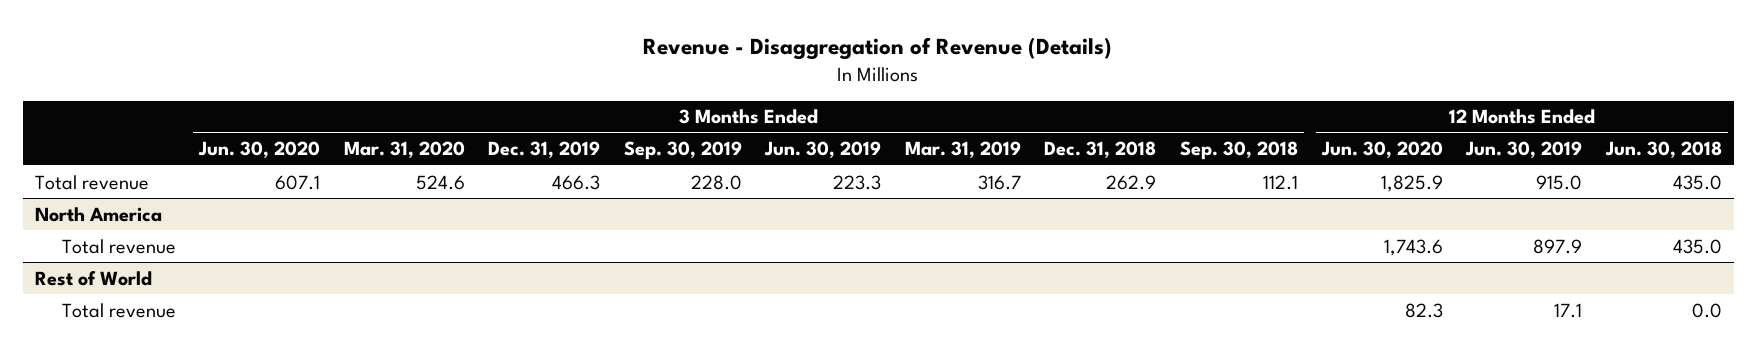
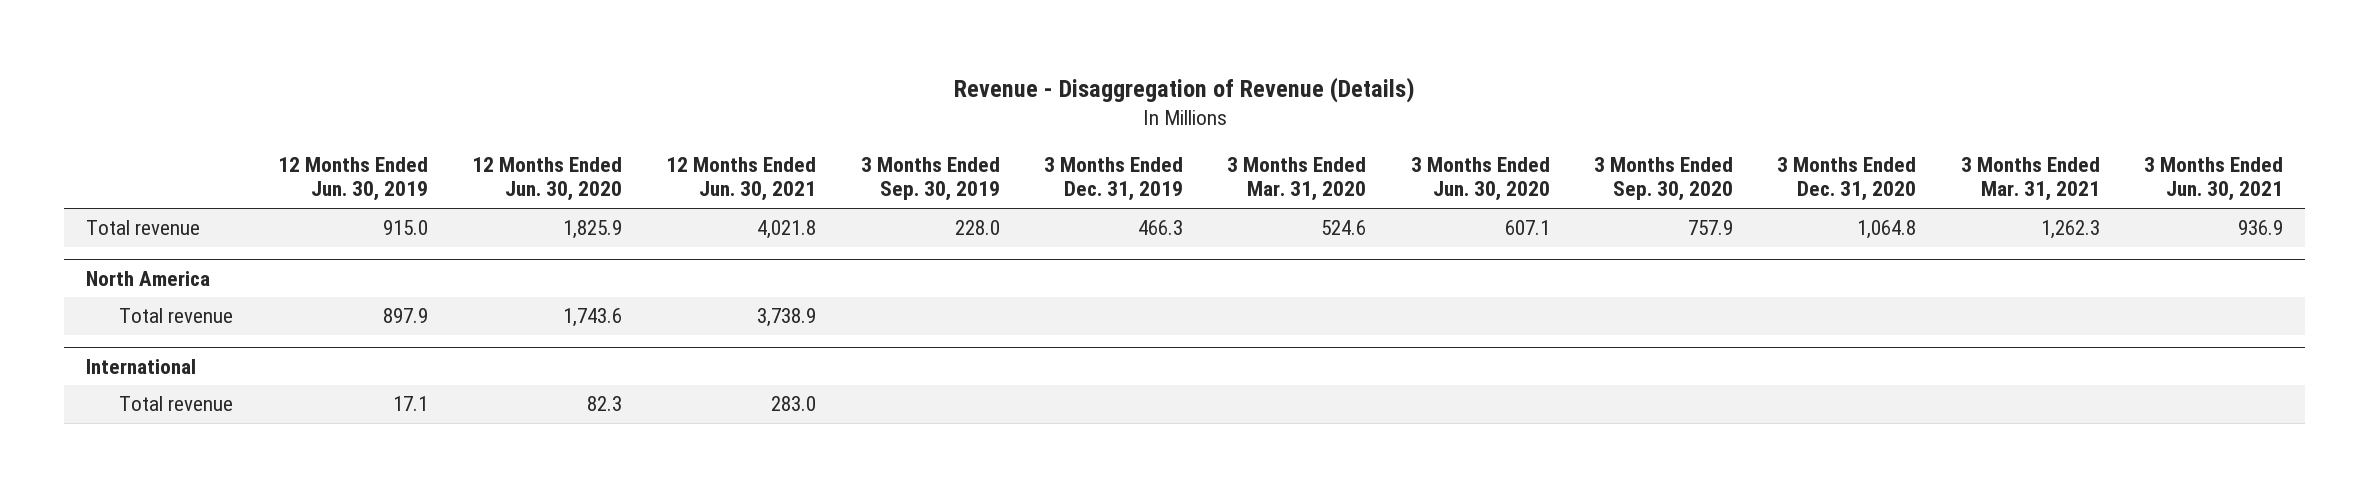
- | 3 Months Ended Jun. 30, 2020 | 3 Months Ended Mar. 31, 2020 | 3 Months Ended Dec. 31, 2019 | 3 Months Ended Sep. 30, 2019 | 3 Months Ended Jun. 30, 2019 | 3 Months Ended Mar. 31, 2019 | 3 Months Ended Dec. 31, 2018 | 3 Months Ended Sep. 30, 2018 | 12 Months Ended Jun. 30, 2020 | 12 Months Ended Jun. 30, 2019 | 12 Months Ended Jun. 30, 2018
+ | 12 Months Ended Jun. 30, 2019 | 12 Months Ended Jun. 30, 2020 | 12 Months Ended Jun. 30, 2021 | 3 Months Ended Sep. 30, 2019 | 3 Months Ended Dec. 31, 2019 | 3 Months Ended Mar. 31, 2020 | 3 Months Ended Jun. 30, 2020 | 3 Months Ended Sep. 30, 2020 | 3 Months Ended Dec. 31, 2020 | 3 Months Ended Mar. 31, 2021 | 3 Months Ended Jun. 30, 2021
- Rest of World
+ International

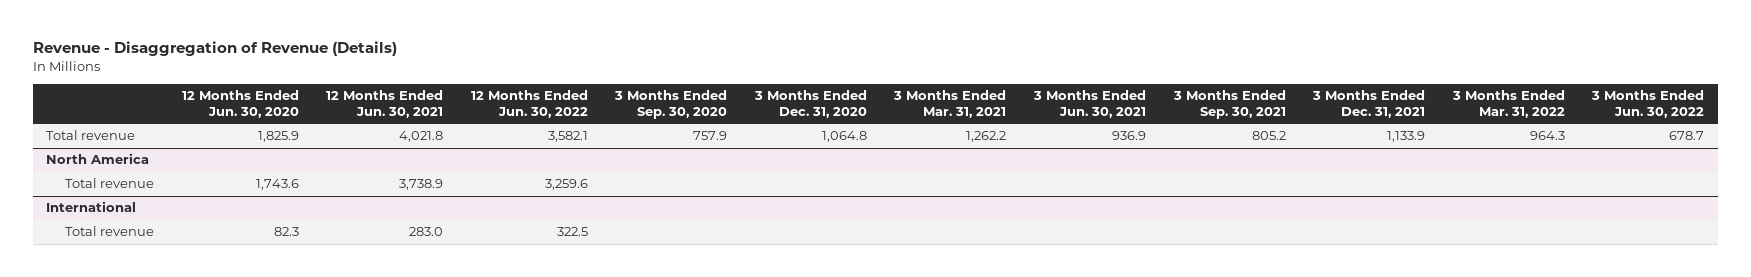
- | 12 Months Ended Jun. 30, 2019 | 12 Months Ended Jun. 30, 2020 | 12 Months Ended Jun. 30, 2021 | 3 Months Ended Sep. 30, 2019 | 3 Months Ended Dec. 31, 2019 | 3 Months Ended Mar. 31, 2020 | 3 Months Ended Jun. 30, 2020 | 3 Months Ended Sep. 30, 2020 | 3 Months Ended Dec. 31, 2020 | 3 Months Ended Mar. 31, 2021 | 3 Months Ended Jun. 30, 2021
+ | 12 Months Ended Jun. 30, 2020 | 12 Months Ended Jun. 30, 2021 | 12 Months Ended Jun. 30, 2022 | 3 Months Ended Sep. 30, 2020 | 3 Months Ended Dec. 31, 2020 | 3 Months Ended Mar. 31, 2021 | 3 Months Ended Jun. 30, 2021 | 3 Months Ended Sep. 30, 2021 | 3 Months Ended Dec. 31, 2021 | 3 Months Ended Mar. 31, 2022 | 3 Months Ended Jun. 30, 2022
- Total revenue | 915.0 | 1,825.9 | 4,021.8 | 228.0 | 466.3 | 524.6 | 607.1 | 757.9 | 1,064.8 | 1,262.3 | 936.9
+ Total revenue | 1,825.9 | 4,021.8 | 3,582.1 | 757.9 | 1,064.8 | 1,262.2 | 936.9 | 805.2 | 1,133.9 | 964.3 | 678.7

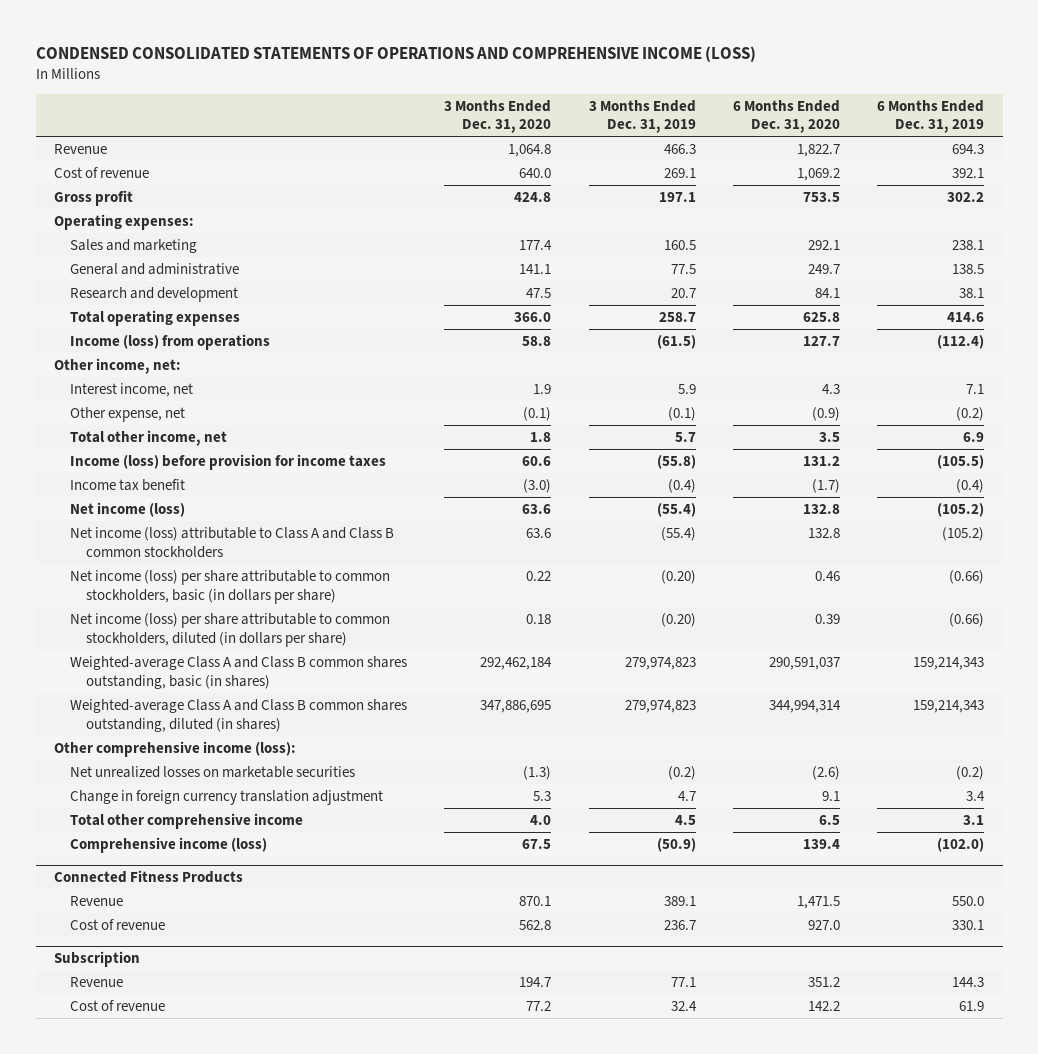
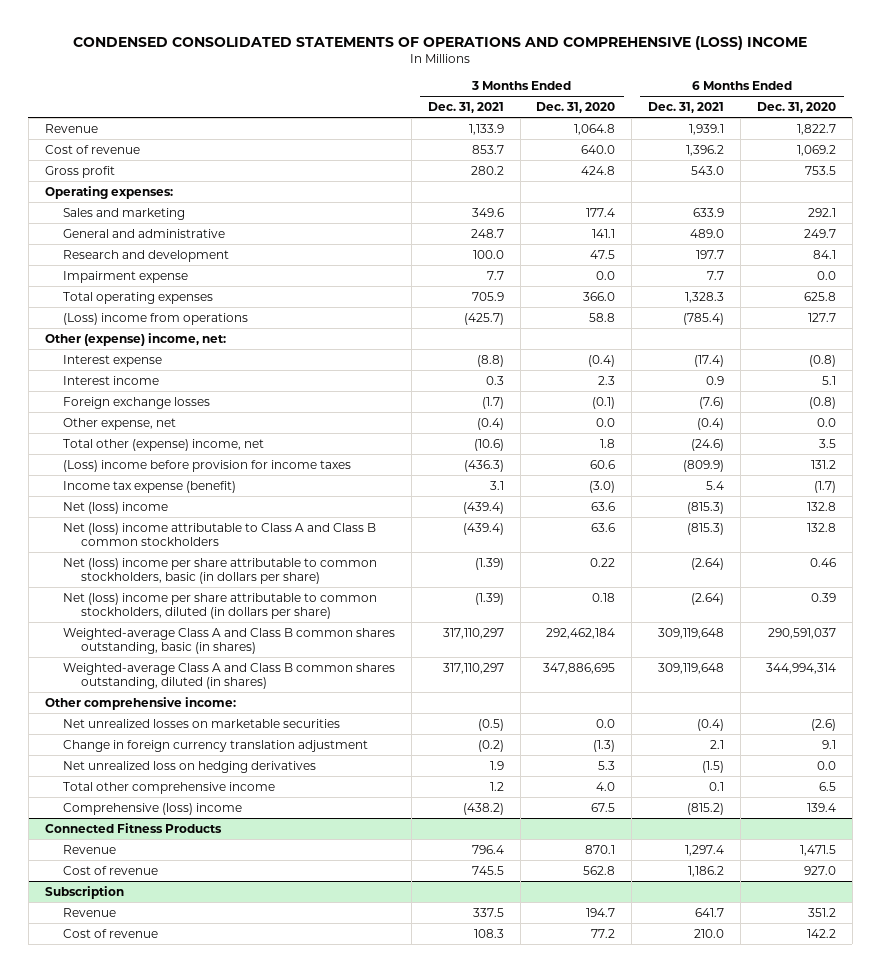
- CONDENSED CONSOLIDATED STATEMENTS OF OPERATIONS AND COMPREHENSIVE INCOME (LOSS)
+ CONDENSED CONSOLIDATED STATEMENTS OF OPERATIONS AND COMPREHENSIVE (LOSS) INCOME
- | 3 Months Ended Dec. 31, 2020 | 3 Months Ended Dec. 31, 2019 | 6 Months Ended Dec. 31, 2020 | 6 Months Ended Dec. 31, 2019
+ | 3 Months Ended Dec. 31, 2021 | 3 Months Ended Dec. 31, 2020 | 6 Months Ended Dec. 31, 2021 | 6 Months Ended Dec. 31, 2020
+ Impairment expense | 7.7 | 0.0 | 7.7 | 0.0
- Income (loss) from operations | 58.8 | (61.5) | 127.7 | (112.4)
- Other income, net:
- Interest income, net | 1.9 | 5.9 | 4.3 | 7.1
- Other expense, net | (0.1) | (0.1) | (0.9) | (0.2)
- Total other income, net | 1.8 | 5.7 | 3.5 | 6.9
- Income (loss) before provision for income taxes | 60.6 | (55.8) | 131.2 | (105.5)
- Income tax benefit | (3.0) | (0.4) | (1.7) | (0.4)
- Net income (loss) | 63.6 | (55.4) | 132.8 | (105.2)
- Net income (loss) attributable to Class A and Class B common stockholders | 63.6 | (55.4) | 132.8 | (105.2)
- Net income (loss) per share attributable to common stockholders, basic (in dollars per share) | 0.22 | (0.20) | 0.46 | (0.66)
- Net income (loss) per share attributable to common stockholders, diluted (in dollars per share) | 0.18 | (0.20) | 0.39 | (0.66)
+ (Loss) income from operations | (425.7) | 58.8 | (785.4) | 127.7
+ Other (expense) income, net:
+ Interest expense | (8.8) | (0.4) | (17.4) | (0.8)
+ Interest income | 0.3 | 2.3 | 0.9 | 5.1
+ Foreign exchange losses | (1.7) | (0.1) | (7.6) | (0.8)
+ Other expense, net | (0.4) | 0.0 | (0.4) | 0.0
+ Total other (expense) income, net | (10.6) | 1.8 | (24.6) | 3.5
+ (Loss) income before provision for income taxes | (436.3) | 60.6 | (809.9) | 131.2
+ Income tax expense (benefit) | 3.1 | (3.0) | 5.4 | (1.7)
+ Net (loss) income | (439.4) | 63.6 | (815.3) | 132.8
+ Net (loss) income attributable to Class A and Class B common stockholders | (439.4) | 63.6 | (815.3) | 132.8
+ Net (loss) income per share attributable to common stockholders, basic (in dollars per share) | (1.39) | 0.22 | (2.64) | 0.46
+ Net (loss) income per share attributable to common stockholders, diluted (in dollars per share) | (1.39) | 0.18 | (2.64) | 0.39
- Other comprehensive income (loss):
- Net unrealized losses on marketable securities | (1.3) | (0.2) | (2.6) | (0.2)
- Change in foreign currency translation adjustment | 5.3 | 4.7 | 9.1 | 3.4
+ Other comprehensive income:
+ Net unrealized losses on marketable securities | (0.5) | 0.0 | (0.4) | (2.6)
+ Change in foreign currency translation adjustment | (0.2) | (1.3) | 2.1 | 9.1
+ Net unrealized loss on hedging derivatives | 1.9 | 5.3 | (1.5) | 0.0
- Comprehensive income (loss) | 67.5 | (50.9) | 139.4 | (102.0)
+ Comprehensive (loss) income | (438.2) | 67.5 | (815.2) | 139.4

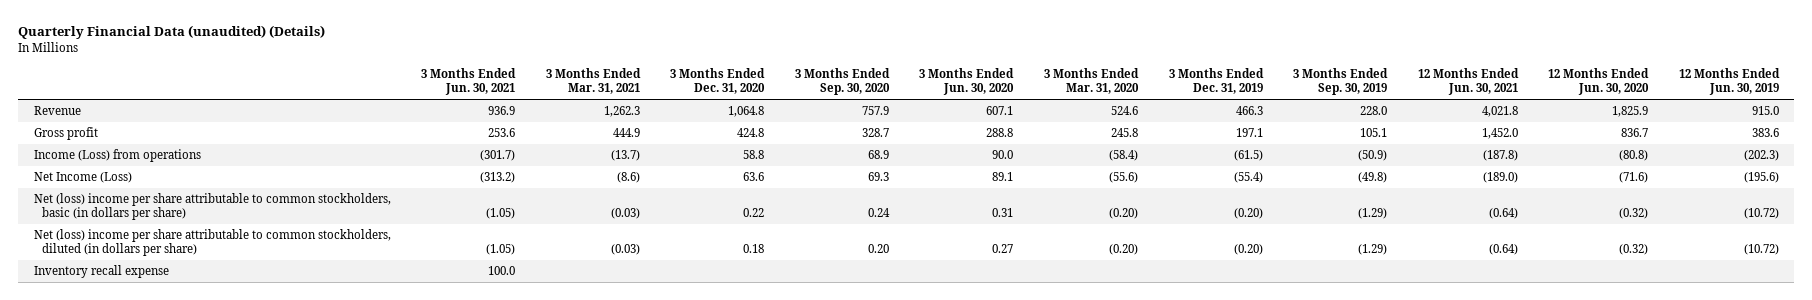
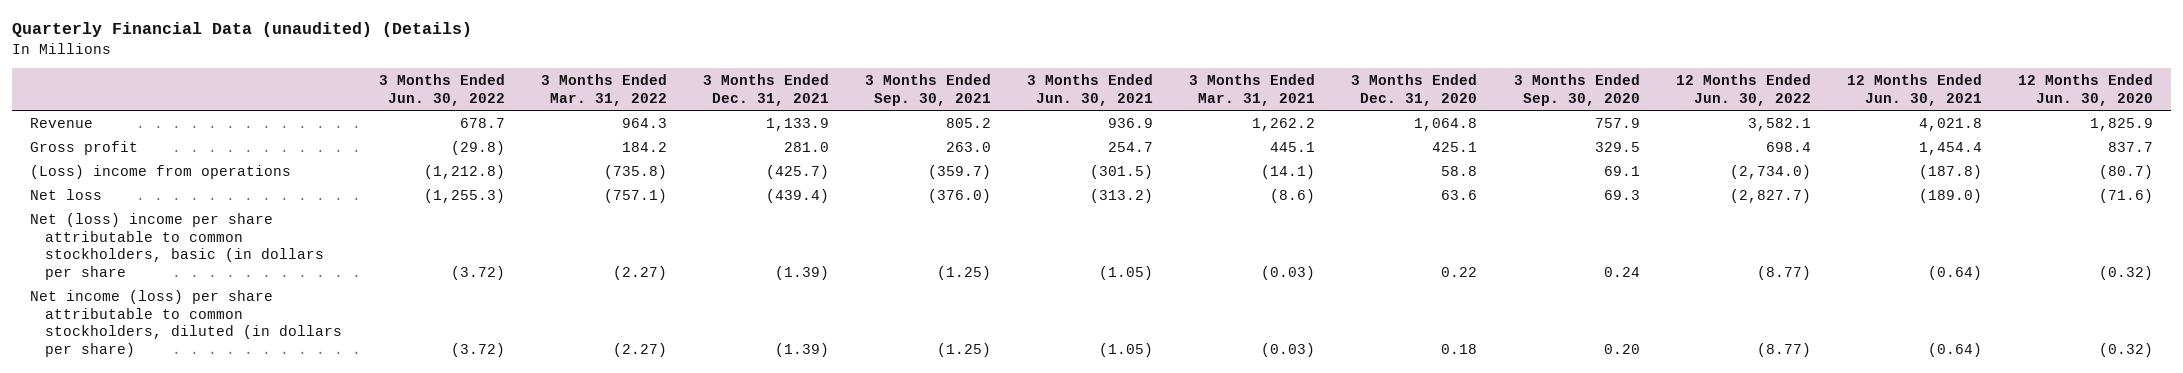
- | 3 Months Ended Jun. 30, 2021 | 3 Months Ended Mar. 31, 2021 | 3 Months Ended Dec. 31, 2020 | 3 Months Ended Sep. 30, 2020 | 3 Months Ended Jun. 30, 2020 | 3 Months Ended Mar. 31, 2020 | 3 Months Ended Dec. 31, 2019 | 3 Months Ended Sep. 30, 2019 | 12 Months Ended Jun. 30, 2021 | 12 Months Ended Jun. 30, 2020 | 12 Months Ended Jun. 30, 2019
+ | 3 Months Ended Jun. 30, 2022 | 3 Months Ended Mar. 31, 2022 | 3 Months Ended Dec. 31, 2021 | 3 Months Ended Sep. 30, 2021 | 3 Months Ended Jun. 30, 2021 | 3 Months Ended Mar. 31, 2021 | 3 Months Ended Dec. 31, 2020 | 3 Months Ended Sep. 30, 2020 | 12 Months Ended Jun. 30, 2022 | 12 Months Ended Jun. 30, 2021 | 12 Months Ended Jun. 30, 2020
- Revenue | 936.9 | 1,262.3 | 1,064.8 | 757.9 | 607.1 | 524.6 | 466.3 | 228.0 | 4,021.8 | 1,825.9 | 915.0
- Gross profit | 253.6 | 444.9 | 424.8 | 328.7 | 288.8 | 245.8 | 197.1 | 105.1 | 1,452.0 | 836.7 | 383.6
- Income (Loss) from operations | (301.7) | (13.7) | 58.8 | 68.9 | 90.0 | (58.4) | (61.5) | (50.9) | (187.8) | (80.8) | (202.3)
- Net Income (Loss) | (313.2) | (8.6) | 63.6 | 69.3 | 89.1 | (55.6) | (55.4) | (49.8) | (189.0) | (71.6) | (195.6)
- Net (loss) income per share attributable to common stockholders, basic (in dollars per share) | (1.05) | (0.03) | 0.22 | 0.24 | 0.31 | (0.20) | (0.20) | (1.29) | (0.64) | (0.32) | (10.72)
- Net (loss) income per share attributable to common stockholders, diluted (in dollars per share) | (1.05) | (0.03) | 0.18 | 0.20 | 0.27 | (0.20) | (0.20) | (1.29) | (0.64) | (0.32) | (10.72)
- Inventory recall expense | 100.0 | | | | | | | | | |
+ Revenue | 678.7 | 964.3 | 1,133.9 | 805.2 | 936.9 | 1,262.2 | 1,064.8 | 757.9 | 3,582.1 | 4,021.8 | 1,825.9
+ Gross profit | (29.8) | 184.2 | 281.0 | 263.0 | 254.7 | 445.1 | 425.1 | 329.5 | 698.4 | 1,454.4 | 837.7
+ (Loss) income from operations | (1,212.8) | (735.8) | (425.7) | (359.7) | (301.5) | (14.1) | 58.8 | 69.1 | (2,734.0) | (187.8) | (80.7)
+ Net loss | (1,255.3) | (757.1) | (439.4) | (376.0) | (313.2) | (8.6) | 63.6 | 69.3 | (2,827.7) | (189.0) | (71.6)
+ Net (loss) income per share attributable to common stockholders, basic (in dollars per share | (3.72) | (2.27) | (1.39) | (1.25) | (1.05) | (0.03) | 0.22 | 0.24 | (8.77) | (0.64) | (0.32)
+ Net income (loss) per share attributable to common stockholders, diluted (in dollars per share) | (3.72) | (2.27) | (1.39) | (1.25) | (1.05) | (0.03) | 0.18 | 0.20 | (8.77) | (0.64) | (0.32)

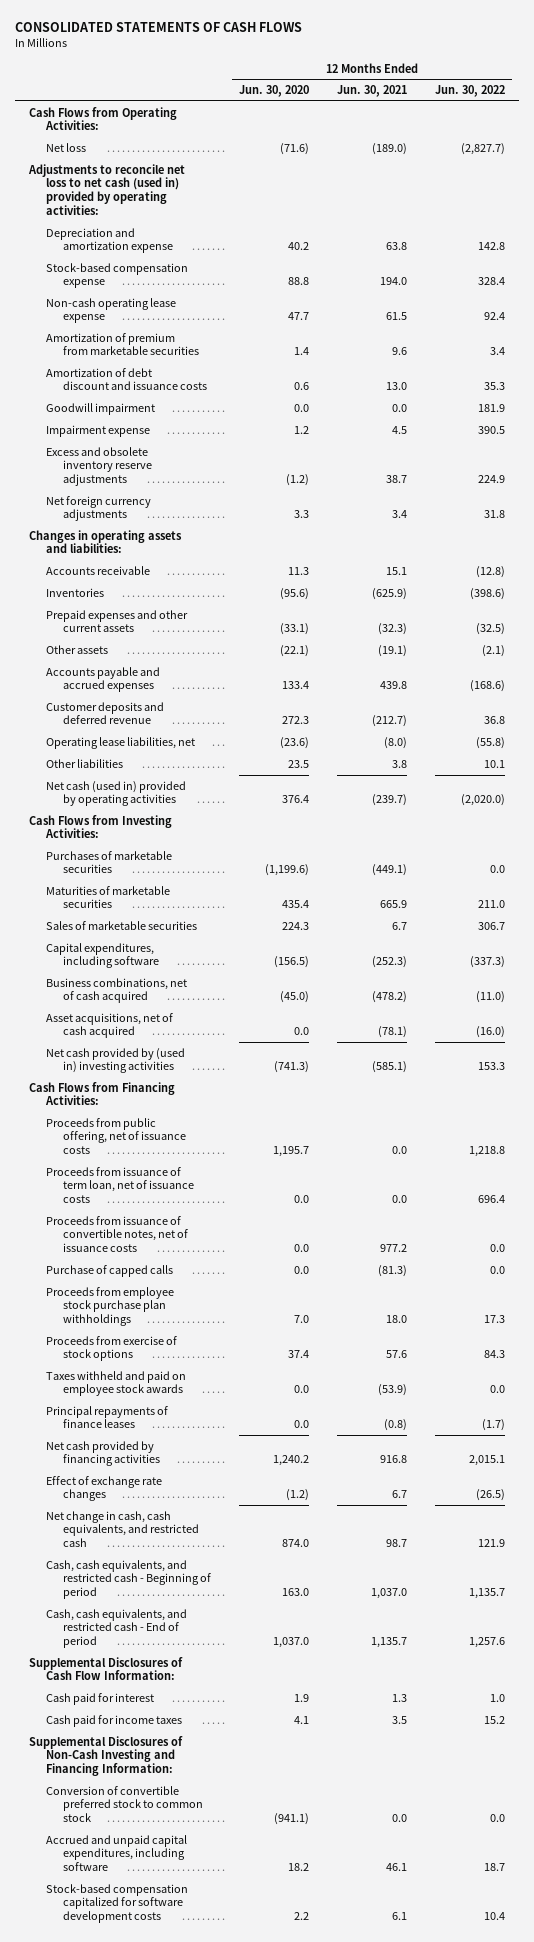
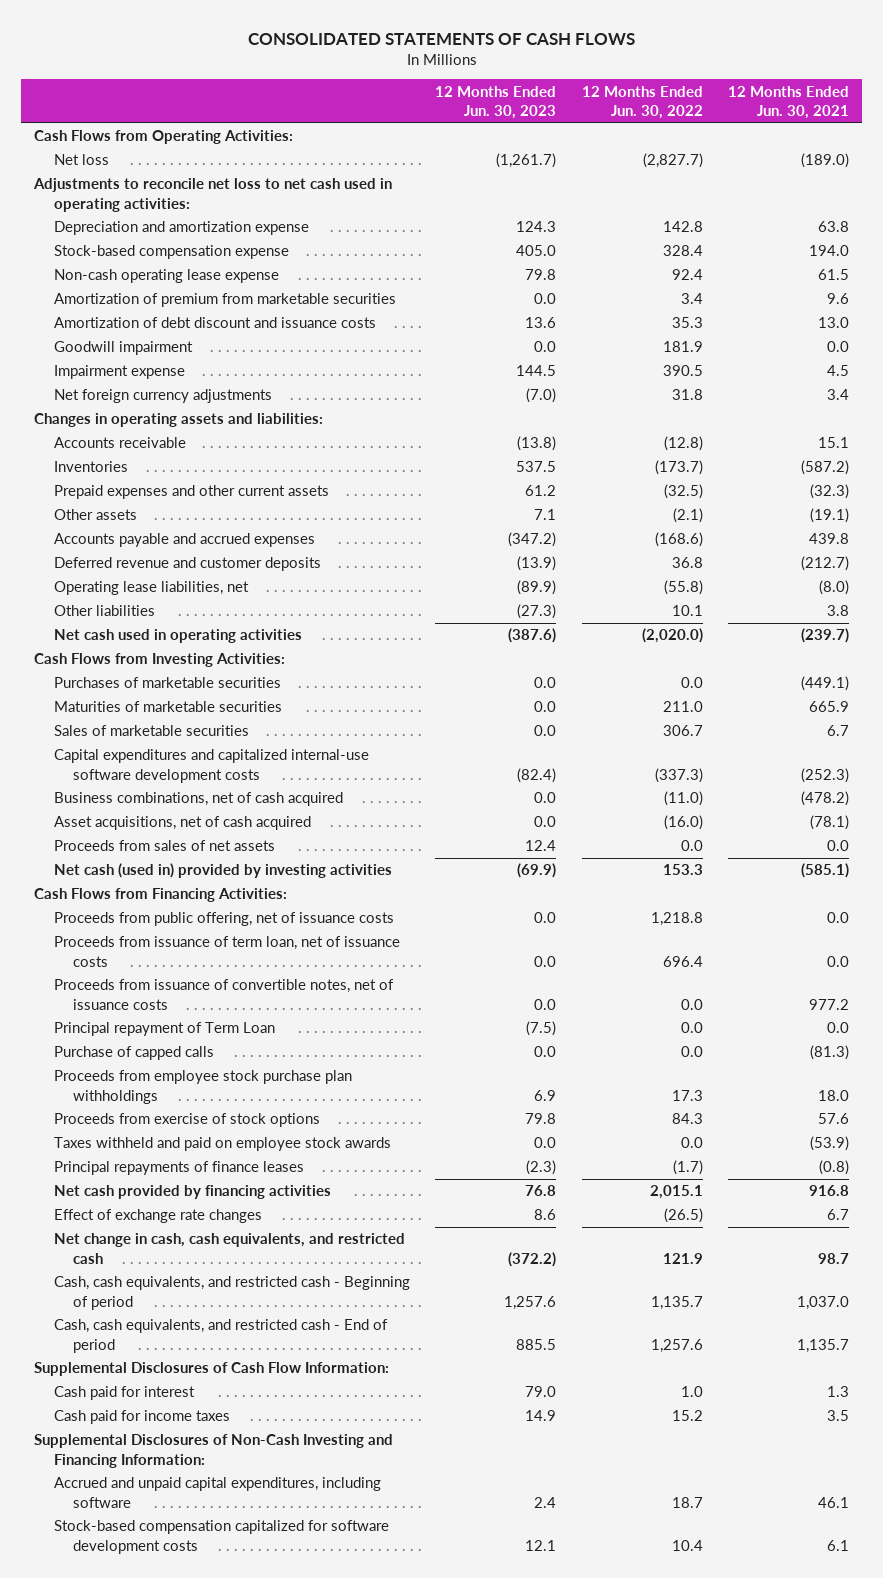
- | 12 Months Ended Jun. 30, 2020 | 12 Months Ended Jun. 30, 2021 | 12 Months Ended Jun. 30, 2022
+ | 12 Months Ended Jun. 30, 2023 | 12 Months Ended Jun. 30, 2022 | 12 Months Ended Jun. 30, 2021
- Adjustments to reconcile net loss to net cash (used in) provided by operating activities:
+ Adjustments to reconcile net loss to net cash used in operating activities:
- Excess and obsolete inventory reserve adjustments | (1.2) | 38.7 | 224.9
- Inventories | (95.6) | (625.9) | (398.6)
+ Inventories | 537.5 | (173.7) | (587.2)
- Customer deposits and deferred revenue | 272.3 | (212.7) | 36.8
+ Deferred revenue and customer deposits | (13.9) | 36.8 | (212.7)
- Net cash (used in) provided by operating activities | 376.4 | (239.7) | (2,020.0)
+ Net cash used in operating activities | (387.6) | (2,020.0) | (239.7)
- Capital expenditures, including software | (156.5) | (252.3) | (337.3)
+ Capital expenditures and capitalized internal-use software development costs | (82.4) | (337.3) | (252.3)
- Net cash provided by (used in) investing activities | (741.3) | (585.1) | 153.3
+ Proceeds from sales of net assets | 12.4 | 0.0 | 0.0
+ Net cash (used in) provided by investing activities | (69.9) | 153.3 | (585.1)
+ Principal repayment of Term Loan | (7.5) | 0.0 | 0.0
- Conversion of convertible preferred stock to common stock | (941.1) | 0.0 | 0.0

